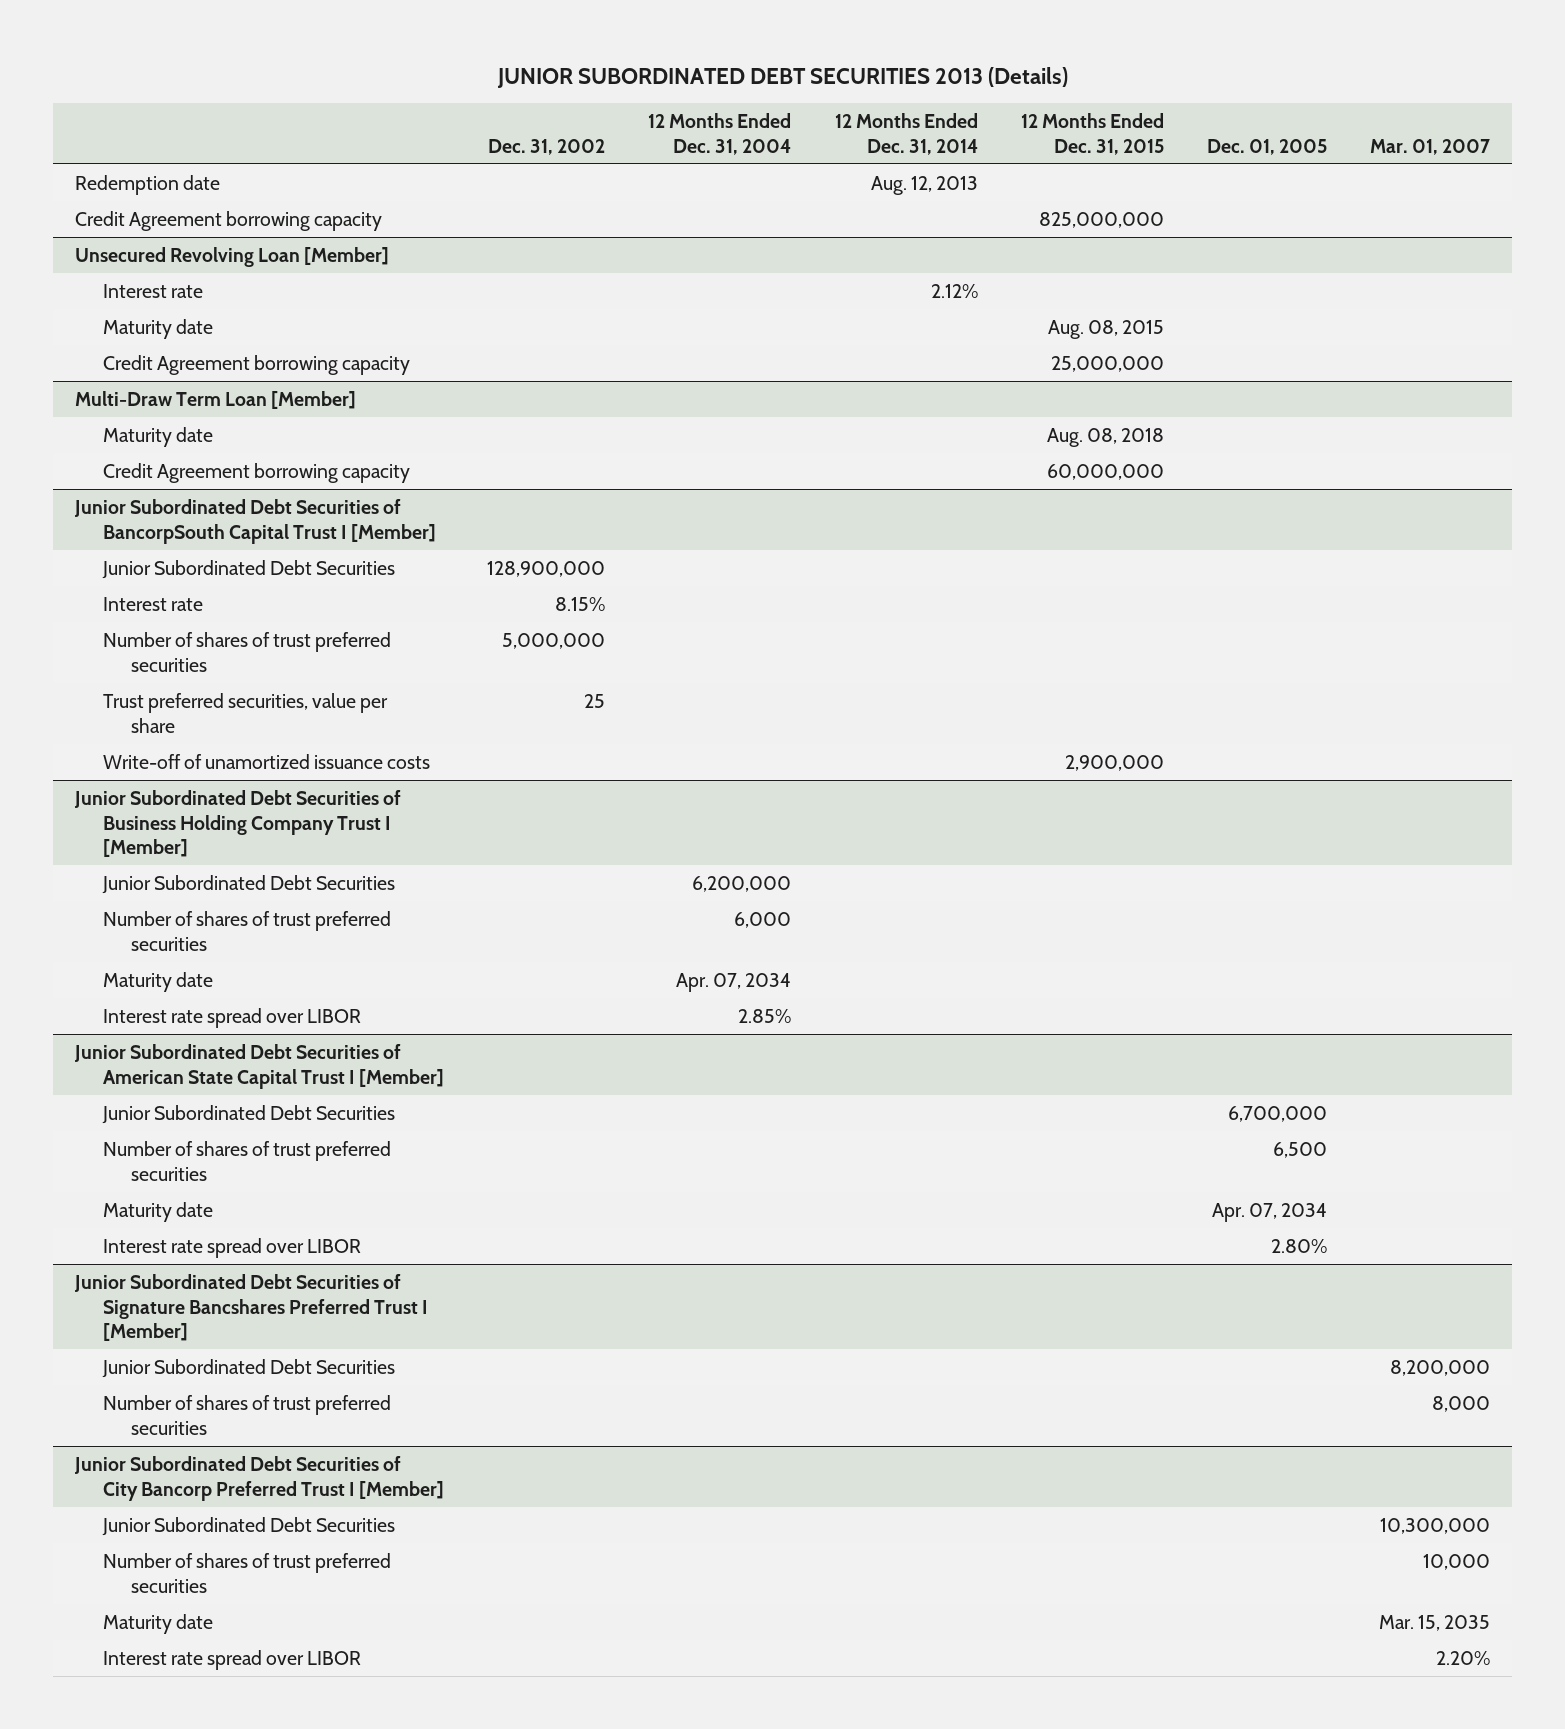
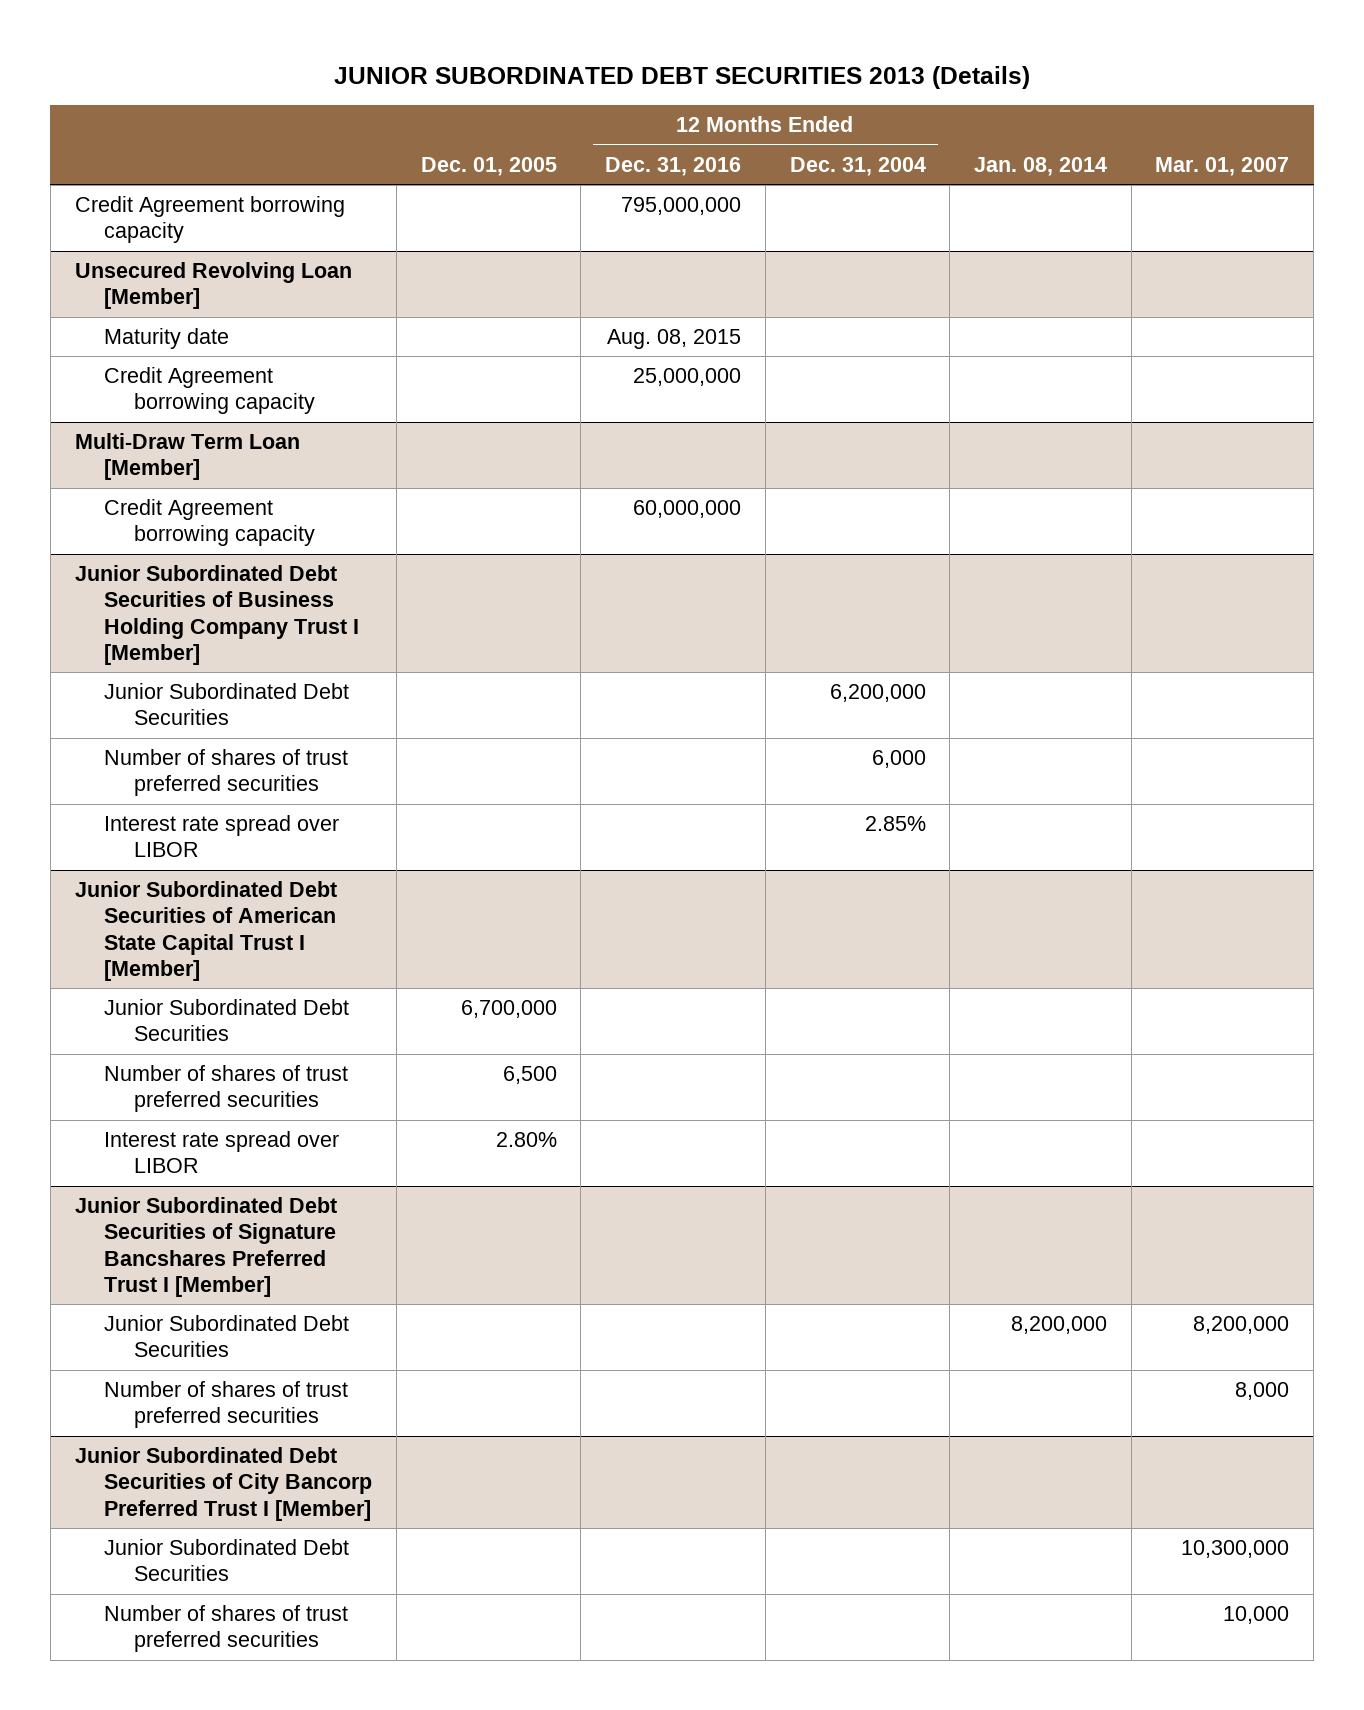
- | Dec. 31, 2002 | 12 Months Ended Dec. 31, 2004 | 12 Months Ended Dec. 31, 2014 | 12 Months Ended Dec. 31, 2015 | Dec. 01, 2005 | Mar. 01, 2007
+ | Dec. 01, 2005 | 12 Months Ended Dec. 31, 2016 | 12 Months Ended Dec. 31, 2004 | Jan. 08, 2014 | Mar. 01, 2007
- Redemption date | | | Aug. 12, 2013 | | |
@ Unsecured Revolving Loan [Member]
- Interest rate | | | 2.12% | | |
@ Multi-Draw Term Loan [Member]
- Maturity date | | | | Aug. 08, 2018 | |
- Junior Subordinated Debt Securities of BancorpSouth Capital Trust I [Member]
- Junior Subordinated Debt Securities | 128,900,000 | | | | |
- Interest rate | 8.15% | | | | |
- Number of shares of trust preferred securities | 5,000,000 | | | | |
- Trust preferred securities, value per share | 25 | | | | |
- Write-off of unamortized issuance costs | | | | 2,900,000 | |
@ Junior Subordinated Debt Securities of Business Holding Company Trust I [Member]
- Maturity date | | Apr. 07, 2034 | | | |
@ Junior Subordinated Debt Securities of American State Capital Trust I [Member]
- Maturity date | | | | | Apr. 07, 2034 |
@ Junior Subordinated Debt Securities of City Bancorp Preferred Trust I [Member]
- Maturity date | | | | | | Mar. 15, 2035
- Interest rate spread over LIBOR | | | | | | 2.20%

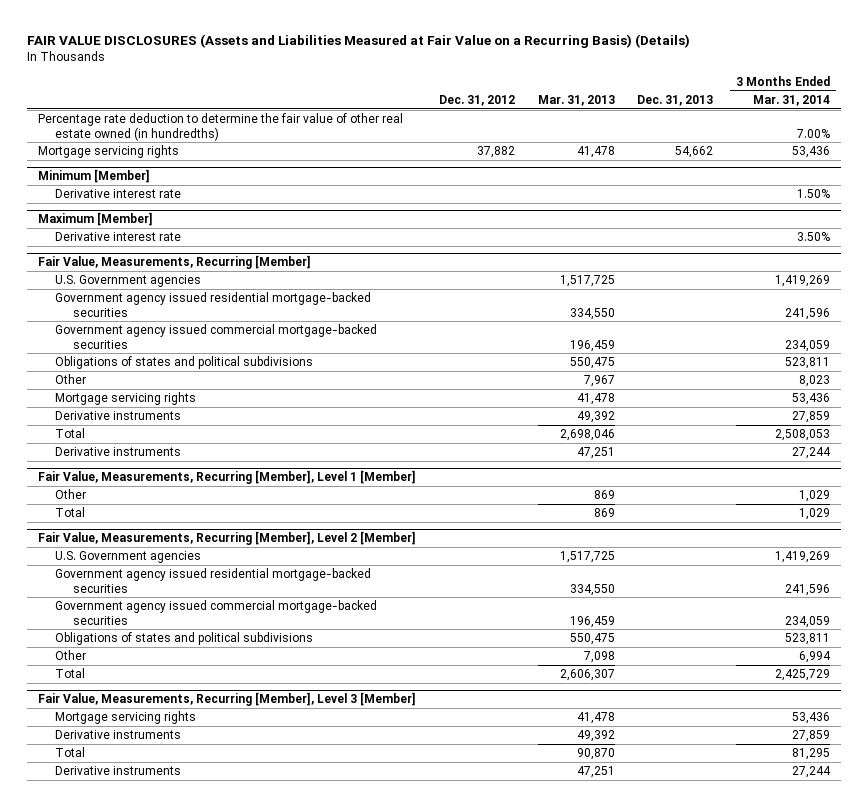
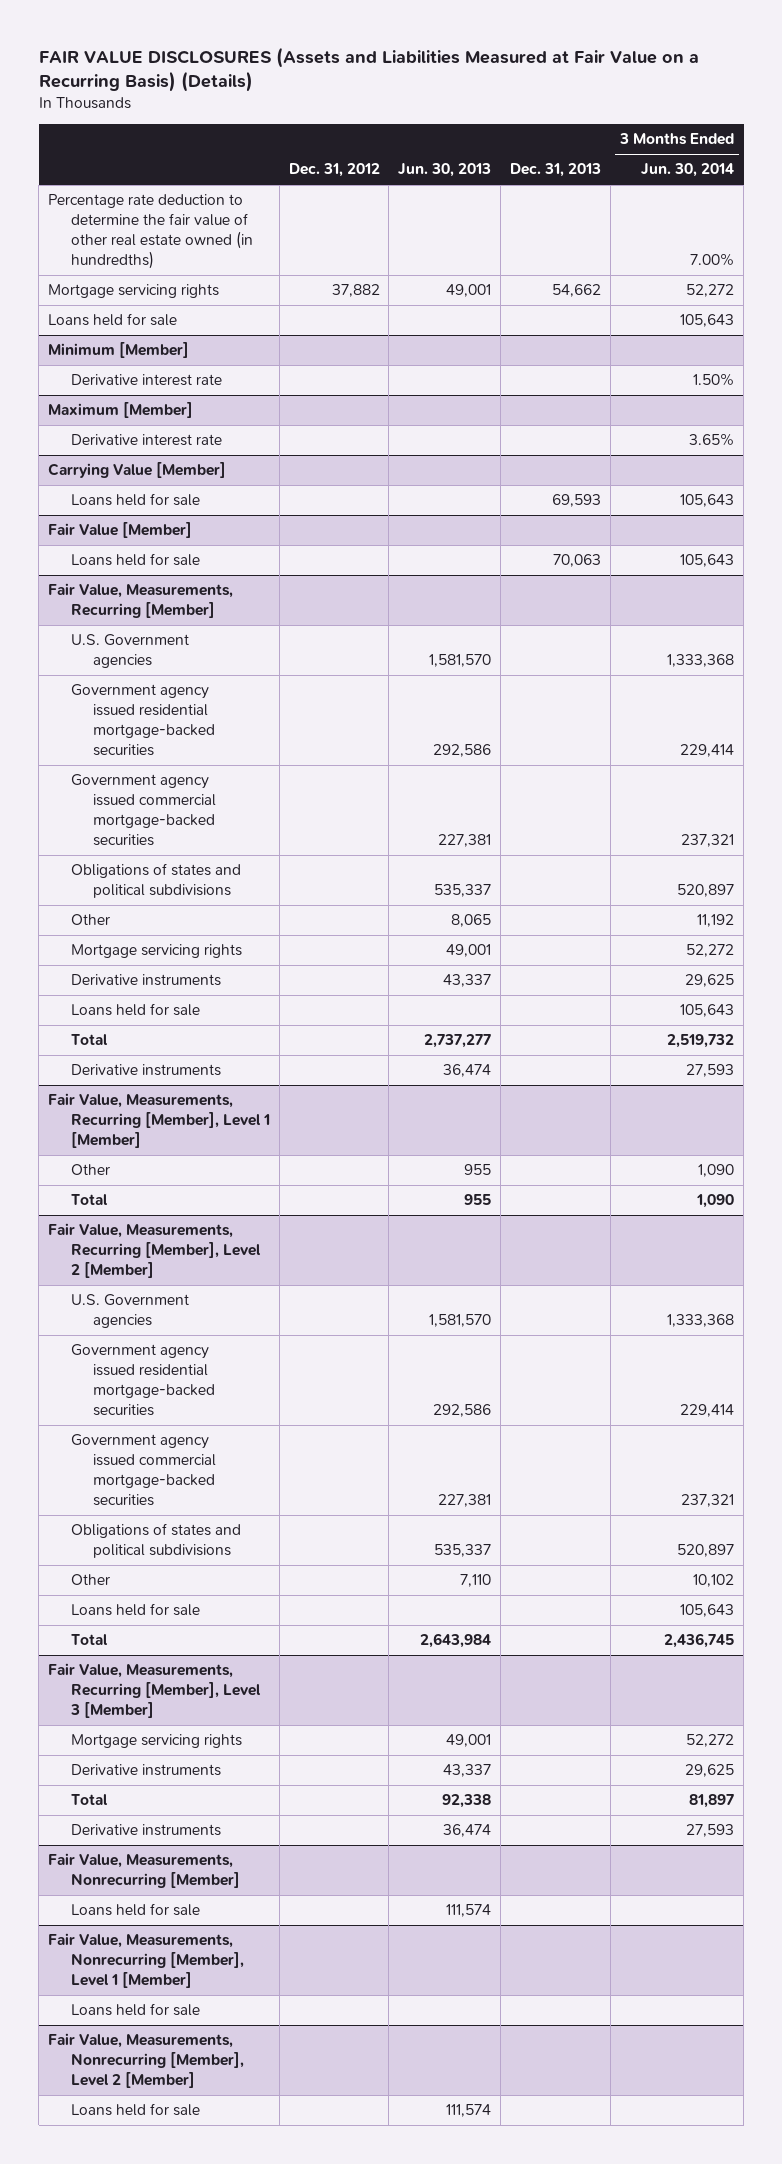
- | Dec. 31, 2012 | Mar. 31, 2013 | Dec. 31, 2013 | 3 Months Ended Mar. 31, 2014
+ | Dec. 31, 2012 | Jun. 30, 2013 | Dec. 31, 2013 | 3 Months Ended Jun. 30, 2014
+ Loans held for sale | | | | 105,643
+ Carrying Value [Member]
+ Loans held for sale | | | 69,593 | 105,643
+ Fair Value [Member]
+ Loans held for sale | | | 70,063 | 105,643
@ Fair Value, Measurements, Recurring [Member]
+ Loans held for sale | | | | 105,643
@ Fair Value, Measurements, Recurring [Member], Level 2 [Member]
+ Loans held for sale | | | | 105,643
+ Fair Value, Measurements, Nonrecurring [Member]
+ Loans held for sale | | 111,574 | |
+ Fair Value, Measurements, Nonrecurring [Member], Level 1 [Member]
+ Loans held for sale
+ Fair Value, Measurements, Nonrecurring [Member], Level 2 [Member]
+ Loans held for sale | | 111,574 | |

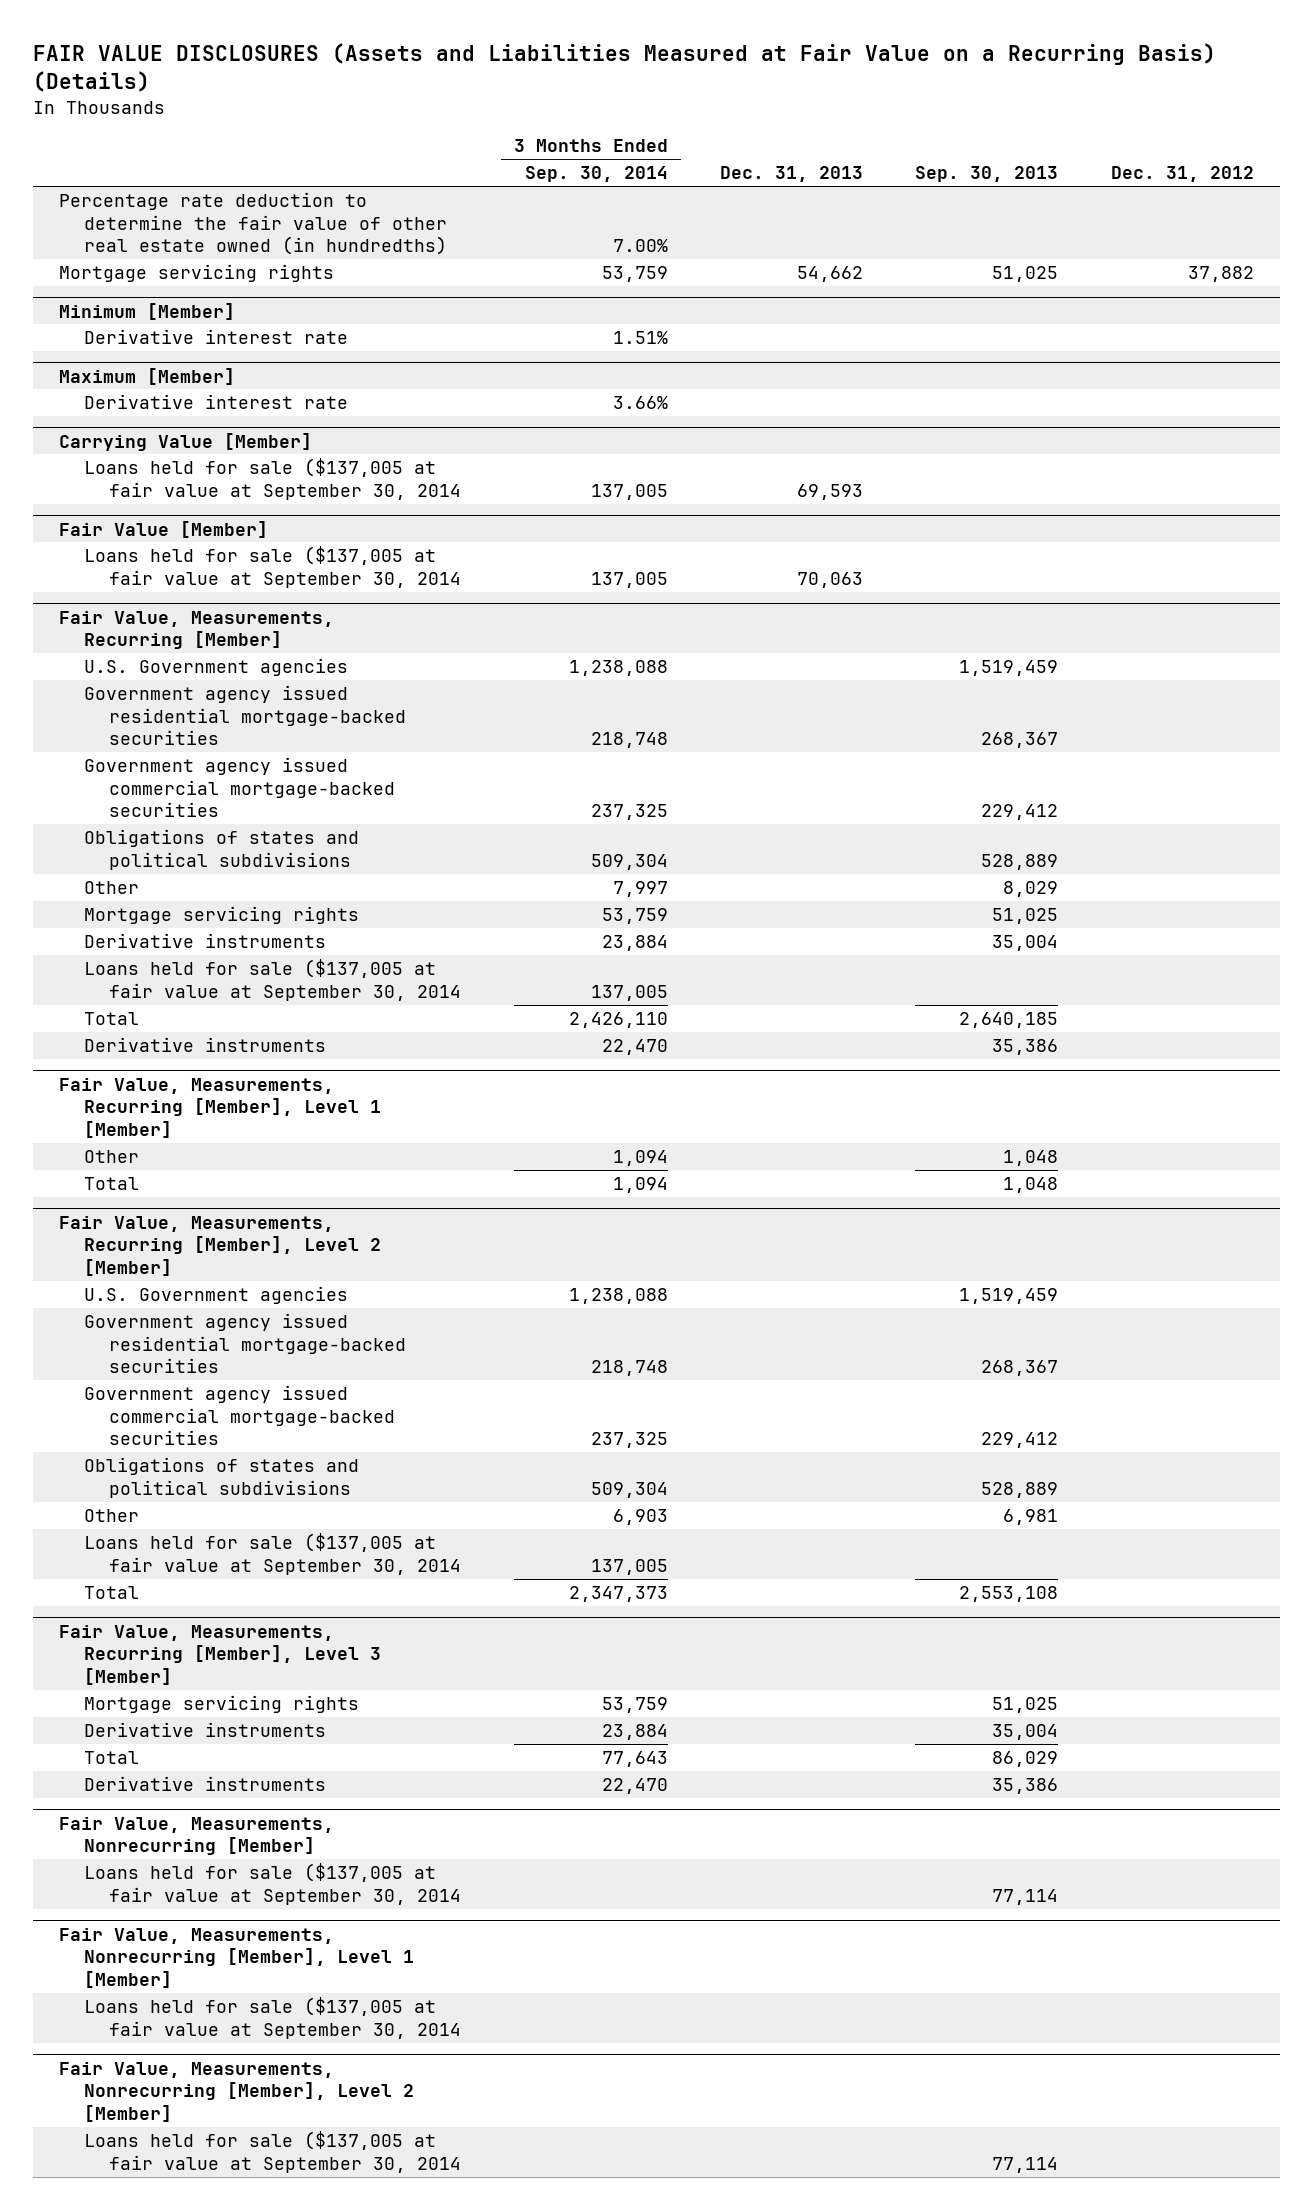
- | Dec. 31, 2012 | Jun. 30, 2013 | Dec. 31, 2013 | 3 Months Ended Jun. 30, 2014
+ | 3 Months Ended Sep. 30, 2014 | Dec. 31, 2013 | Sep. 30, 2013 | Dec. 31, 2012
- Loans held for sale | | | | 105,643
@ Carrying Value [Member]
- Loans held for sale | | | 69,593 | 105,643
+ Loans held for sale ($137,005 at fair value at September 30, 2014 | 137,005 | 69,593 | |
@ Fair Value [Member]
- Loans held for sale | | | 70,063 | 105,643
+ Loans held for sale ($137,005 at fair value at September 30, 2014 | 137,005 | 70,063 | |
@ Fair Value, Measurements, Recurring [Member]
- Loans held for sale | | | | 105,643
+ Loans held for sale ($137,005 at fair value at September 30, 2014 | 137,005 | | |
@ Fair Value, Measurements, Recurring [Member], Level 2 [Member]
- Loans held for sale | | | | 105,643
+ Loans held for sale ($137,005 at fair value at September 30, 2014 | 137,005 | | |
@ Fair Value, Measurements, Nonrecurring [Member]
- Loans held for sale | | 111,574 | |
+ Loans held for sale ($137,005 at fair value at September 30, 2014 | | | 77,114 |
@ Fair Value, Measurements, Nonrecurring [Member], Level 1 [Member]
- Loans held for sale
+ Loans held for sale ($137,005 at fair value at September 30, 2014
@ Fair Value, Measurements, Nonrecurring [Member], Level 2 [Member]
- Loans held for sale | | 111,574 | |
+ Loans held for sale ($137,005 at fair value at September 30, 2014 | | | 77,114 |

